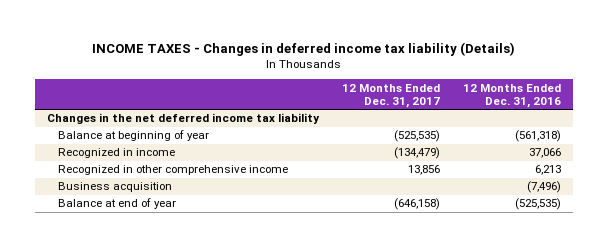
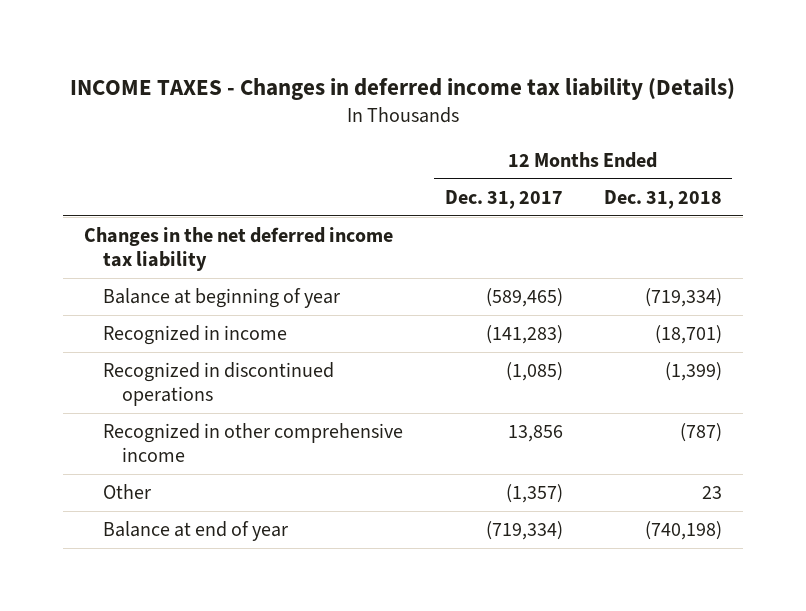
- | 12 Months Ended Dec. 31, 2017 | 12 Months Ended Dec. 31, 2016
+ | 12 Months Ended Dec. 31, 2017 | 12 Months Ended Dec. 31, 2018
- Balance at beginning of year | (525,535) | (561,318)
- Recognized in income | (134,479) | 37,066
+ Balance at beginning of year | (589,465) | (719,334)
+ Recognized in income | (141,283) | (18,701)
+ Recognized in discontinued operations | (1,085) | (1,399)
- Business acquisition | | (7,496)
- Balance at end of year | (646,158) | (525,535)
+ Other | (1,357) | 23
+ Balance at end of year | (719,334) | (740,198)

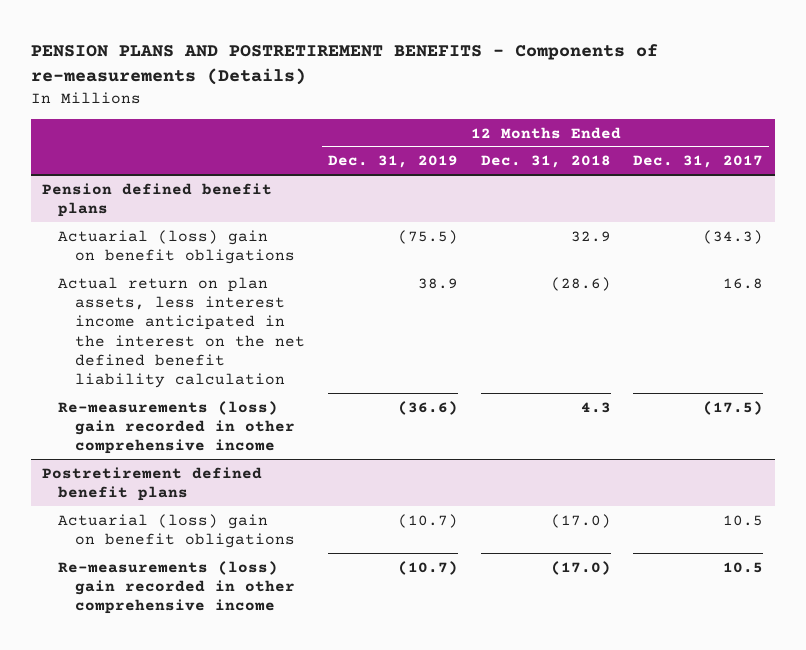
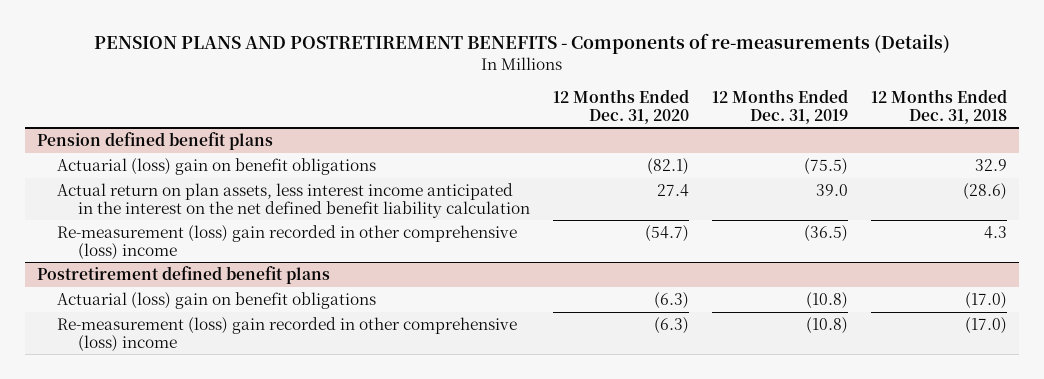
- | 12 Months Ended Dec. 31, 2019 | 12 Months Ended Dec. 31, 2018 | 12 Months Ended Dec. 31, 2017
+ | 12 Months Ended Dec. 31, 2020 | 12 Months Ended Dec. 31, 2019 | 12 Months Ended Dec. 31, 2018
@ Pension defined benefit plans
- Actual return on plan assets, less interest income anticipated in the interest on the net defined benefit liability calculation | 38.9 | (28.6) | 16.8
- Re-measurements (loss) gain recorded in other comprehensive income | (36.6) | 4.3 | (17.5)
+ Actual return on plan assets, less interest income anticipated in the interest on the net defined benefit liability calculation | 27.4 | 39.0 | (28.6)
+ Re-measurement (loss) gain recorded in other comprehensive (loss) income | (54.7) | (36.5) | 4.3
@ Postretirement defined benefit plans
- Actuarial (loss) gain on benefit obligations | (10.7) | (17.0) | 10.5
- Re-measurements (loss) gain recorded in other comprehensive income | (10.7) | (17.0) | 10.5
+ Actuarial (loss) gain on benefit obligations | (6.3) | (10.8) | (17.0)
+ Re-measurement (loss) gain recorded in other comprehensive (loss) income | (6.3) | (10.8) | (17.0)

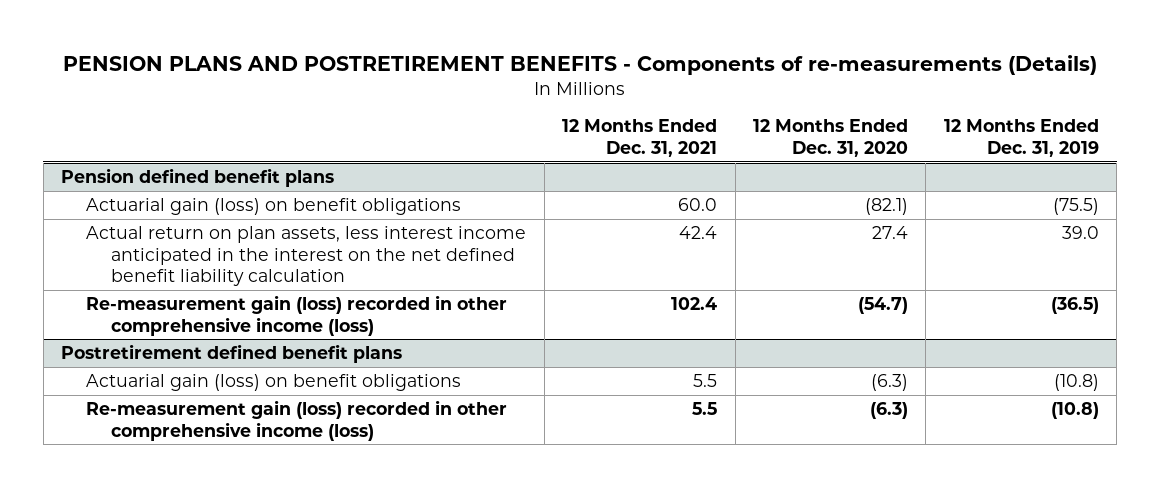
- | 12 Months Ended Dec. 31, 2020 | 12 Months Ended Dec. 31, 2019 | 12 Months Ended Dec. 31, 2018
+ | 12 Months Ended Dec. 31, 2021 | 12 Months Ended Dec. 31, 2020 | 12 Months Ended Dec. 31, 2019
@ Pension defined benefit plans
- Actuarial (loss) gain on benefit obligations | (82.1) | (75.5) | 32.9
+ Actuarial gain (loss) on benefit obligations | 60.0 | (82.1) | (75.5)
- Re-measurement (loss) gain recorded in other comprehensive (loss) income | (54.7) | (36.5) | 4.3
+ Re-measurement gain (loss) recorded in other comprehensive income (loss) | 102.4 | (54.7) | (36.5)
@ Postretirement defined benefit plans
- Actuarial (loss) gain on benefit obligations | (6.3) | (10.8) | (17.0)
- Re-measurement (loss) gain recorded in other comprehensive (loss) income | (6.3) | (10.8) | (17.0)
+ Actuarial gain (loss) on benefit obligations | 5.5 | (6.3) | (10.8)
+ Re-measurement gain (loss) recorded in other comprehensive income (loss) | 5.5 | (6.3) | (10.8)

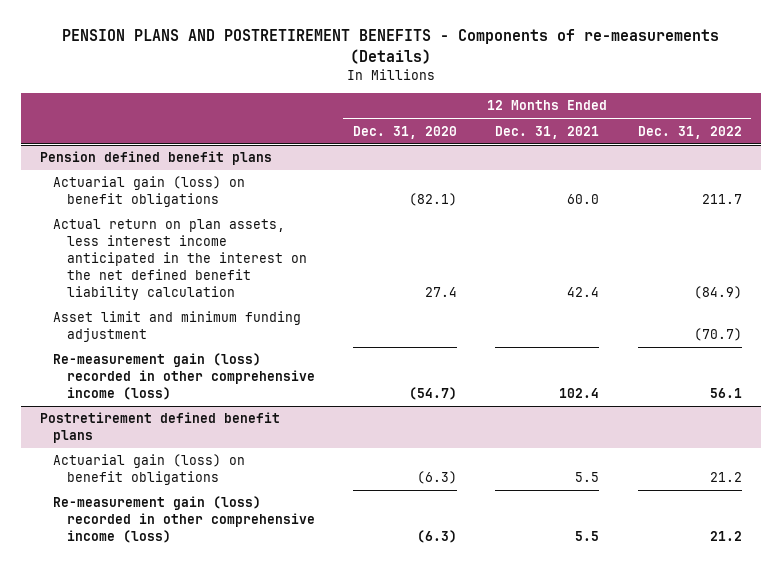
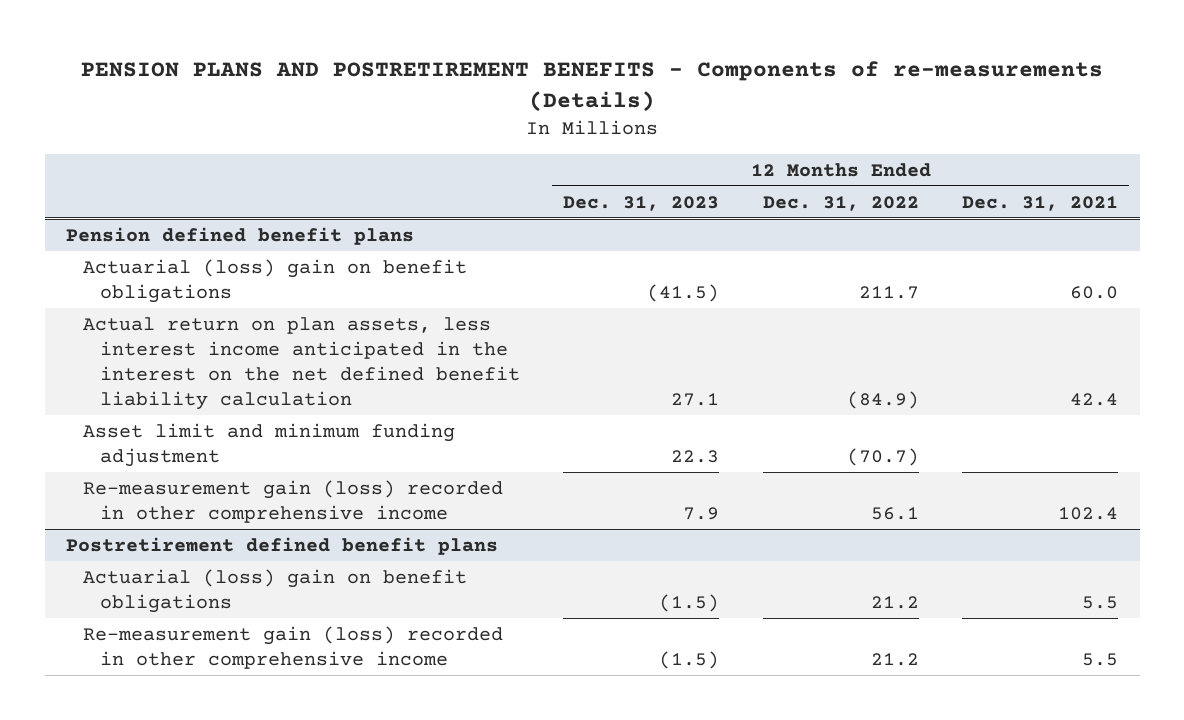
- | 12 Months Ended Dec. 31, 2020 | 12 Months Ended Dec. 31, 2021 | 12 Months Ended Dec. 31, 2022
+ | 12 Months Ended Dec. 31, 2023 | 12 Months Ended Dec. 31, 2022 | 12 Months Ended Dec. 31, 2021
@ Pension defined benefit plans
- Actuarial gain (loss) on benefit obligations | (82.1) | 60.0 | 211.7
+ Actuarial (loss) gain on benefit obligations | (41.5) | 211.7 | 60.0
- Re-measurement gain (loss) recorded in other comprehensive income (loss) | (54.7) | 102.4 | 56.1
+ Re-measurement gain (loss) recorded in other comprehensive income | 7.9 | 56.1 | 102.4
@ Postretirement defined benefit plans
- Actuarial gain (loss) on benefit obligations | (6.3) | 5.5 | 21.2
- Re-measurement gain (loss) recorded in other comprehensive income (loss) | (6.3) | 5.5 | 21.2
+ Actuarial (loss) gain on benefit obligations | (1.5) | 21.2 | 5.5
+ Re-measurement gain (loss) recorded in other comprehensive income | (1.5) | 21.2 | 5.5

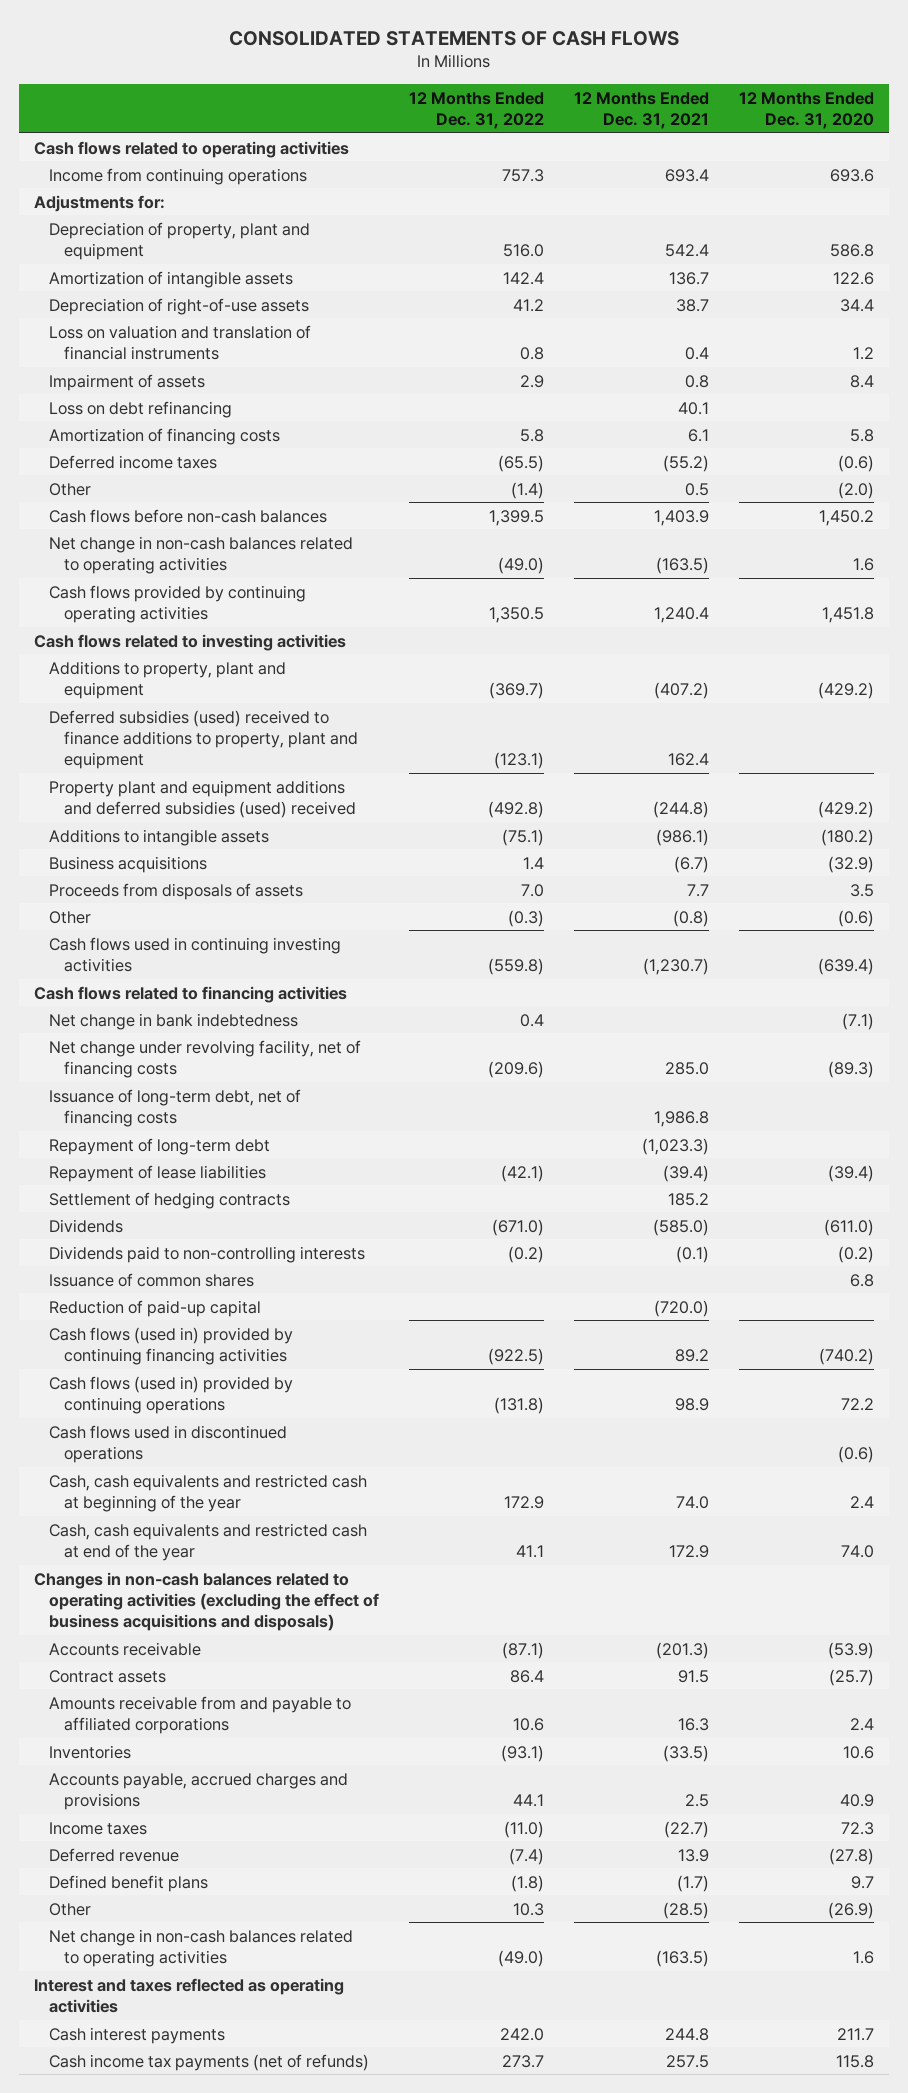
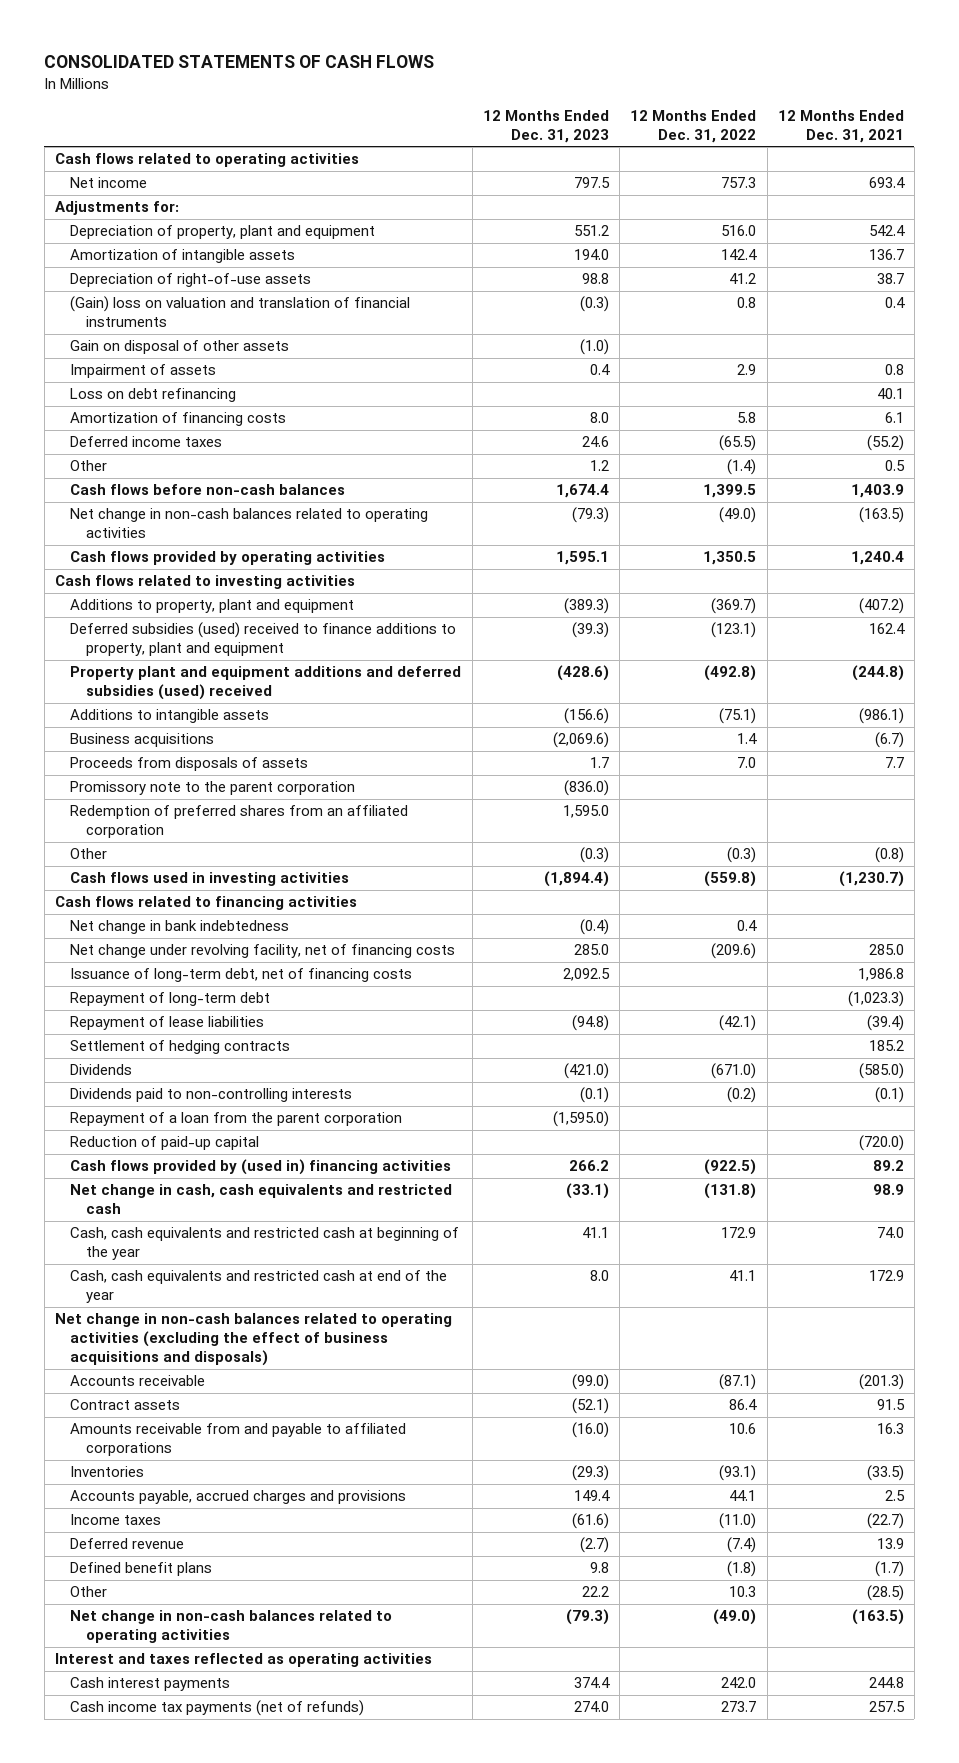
- | 12 Months Ended Dec. 31, 2022 | 12 Months Ended Dec. 31, 2021 | 12 Months Ended Dec. 31, 2020
+ | 12 Months Ended Dec. 31, 2023 | 12 Months Ended Dec. 31, 2022 | 12 Months Ended Dec. 31, 2021
- Income from continuing operations | 757.3 | 693.4 | 693.6
+ Net income | 797.5 | 757.3 | 693.4
- Loss on valuation and translation of financial instruments | 0.8 | 0.4 | 1.2
+ (Gain) loss on valuation and translation of financial instruments | (0.3) | 0.8 | 0.4
+ Gain on disposal of other assets | (1.0) | |
- Cash flows provided by continuing operating activities | 1,350.5 | 1,240.4 | 1,451.8
+ Cash flows provided by operating activities | 1,595.1 | 1,350.5 | 1,240.4
+ Promissory note to the parent corporation | (836.0) | |
+ Redemption of preferred shares from an affiliated corporation | 1,595.0 | |
- Cash flows used in continuing investing activities | (559.8) | (1,230.7) | (639.4)
+ Cash flows used in investing activities | (1,894.4) | (559.8) | (1,230.7)
- Issuance of common shares | | | 6.8
+ Repayment of a loan from the parent corporation | (1,595.0) | |
- Cash flows (used in) provided by continuing financing activities | (922.5) | 89.2 | (740.2)
- Cash flows (used in) provided by continuing operations | (131.8) | 98.9 | 72.2
- Cash flows used in discontinued operations | | | (0.6)
+ Cash flows provided by (used in) financing activities | 266.2 | (922.5) | 89.2
+ Net change in cash, cash equivalents and restricted cash | (33.1) | (131.8) | 98.9
- Changes in non-cash balances related to operating activities (excluding the effect of business acquisitions and disposals)
+ Net change in non-cash balances related to operating activities (excluding the effect of business acquisitions and disposals)

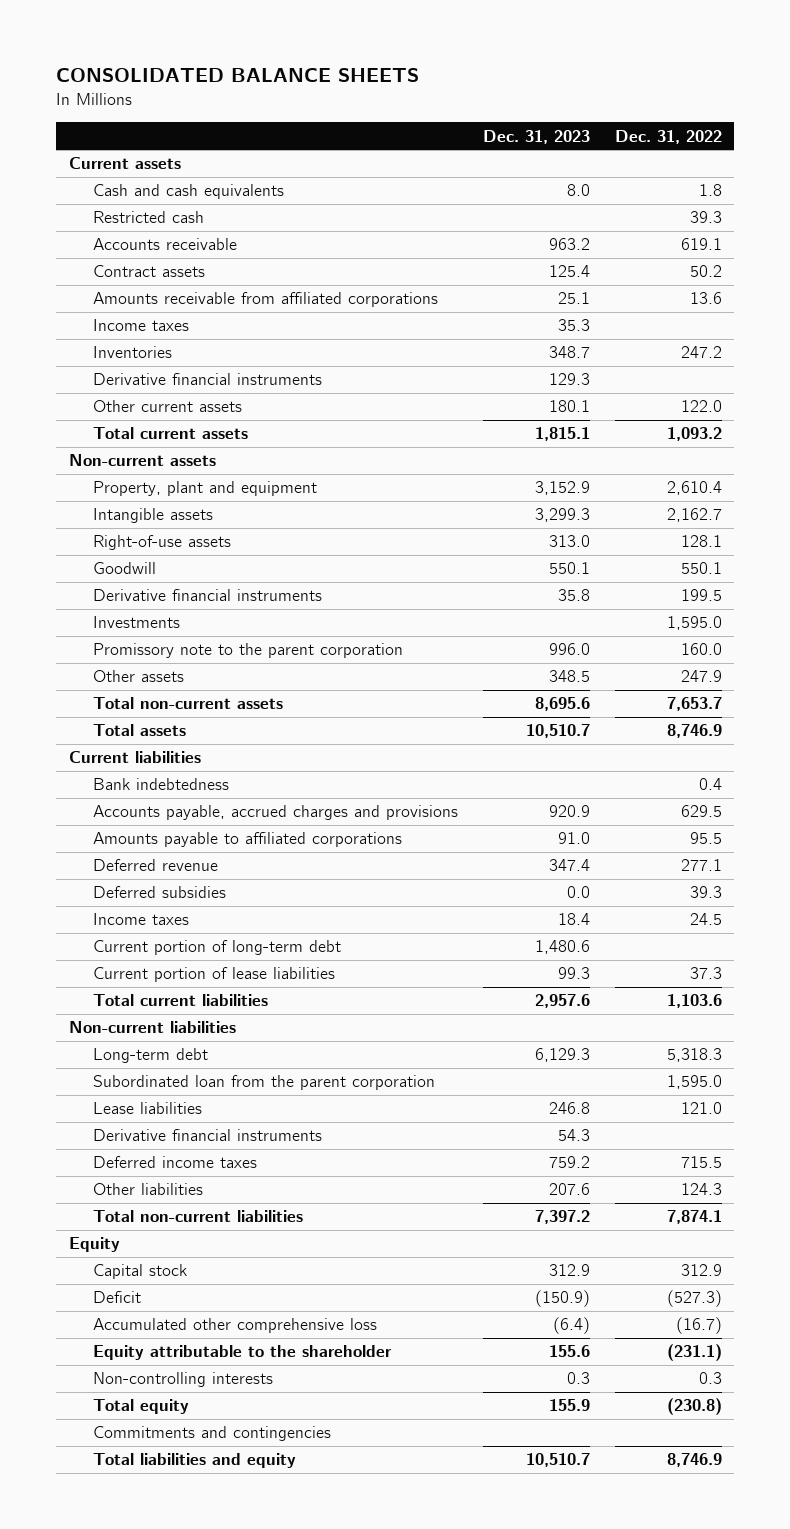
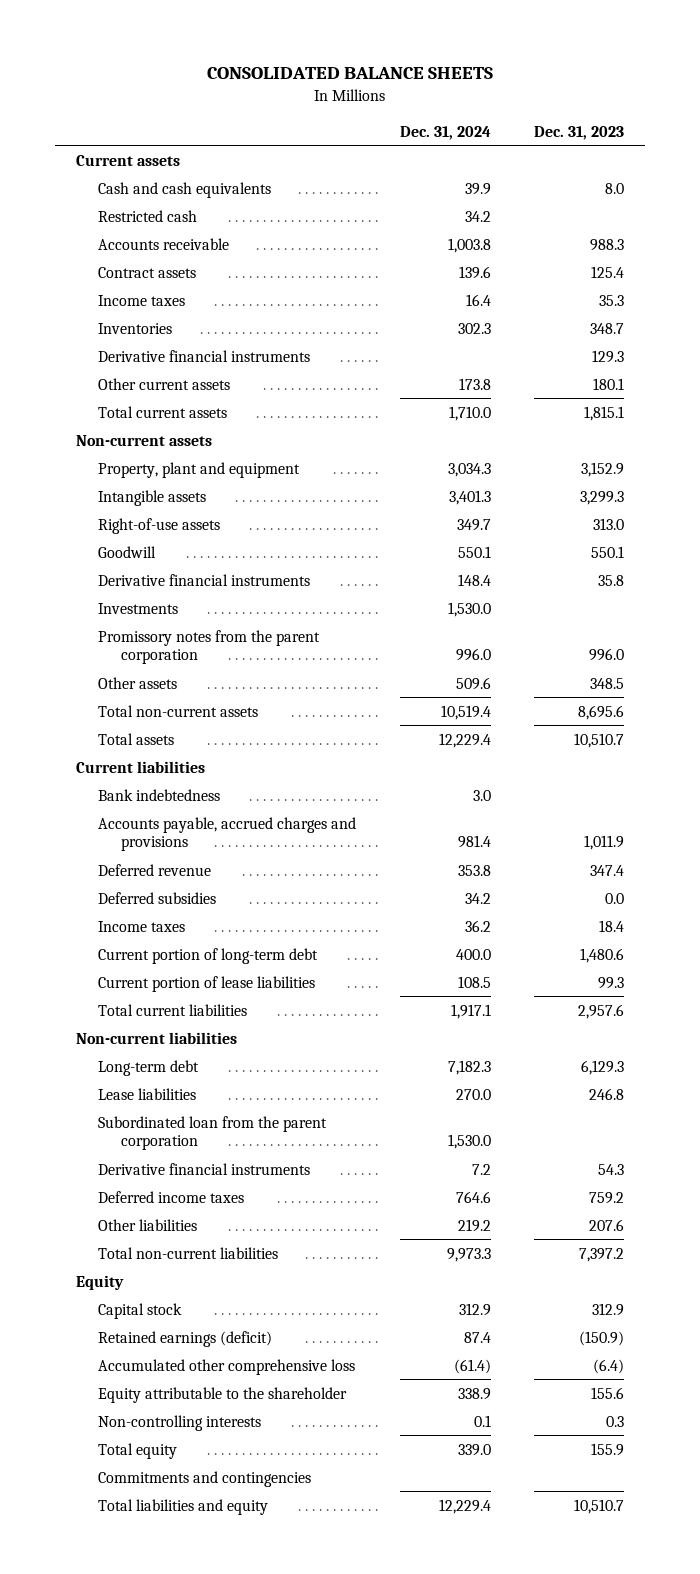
- | Dec. 31, 2023 | Dec. 31, 2022
+ | Dec. 31, 2024 | Dec. 31, 2023
- Accounts receivable | 963.2 | 619.1
+ Accounts receivable | 1,003.8 | 988.3
- Amounts receivable from affiliated corporations | 25.1 | 13.6
- Promissory note to the parent corporation | 996.0 | 160.0
+ Promissory notes from the parent corporation | 996.0 | 996.0
- Accounts payable, accrued charges and provisions | 920.9 | 629.5
- Amounts payable to affiliated corporations | 91.0 | 95.5
+ Accounts payable, accrued charges and provisions | 981.4 | 1,011.9
moved down: Subordinated loan from the parent corporation | 1,530.0 |
- Deficit | (150.9) | (527.3)
+ Retained earnings (deficit) | 87.4 | (150.9)

